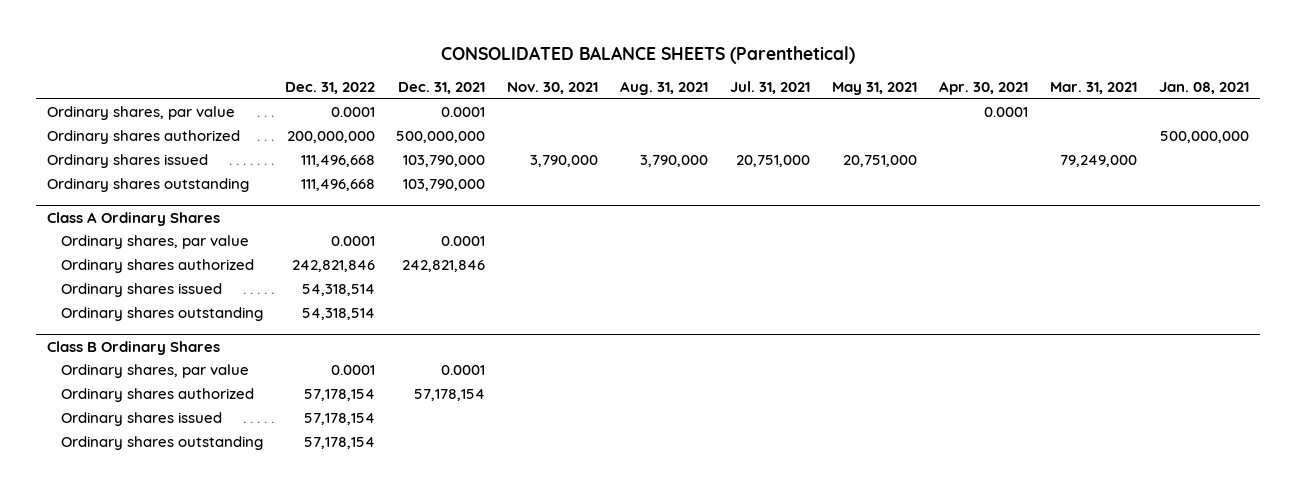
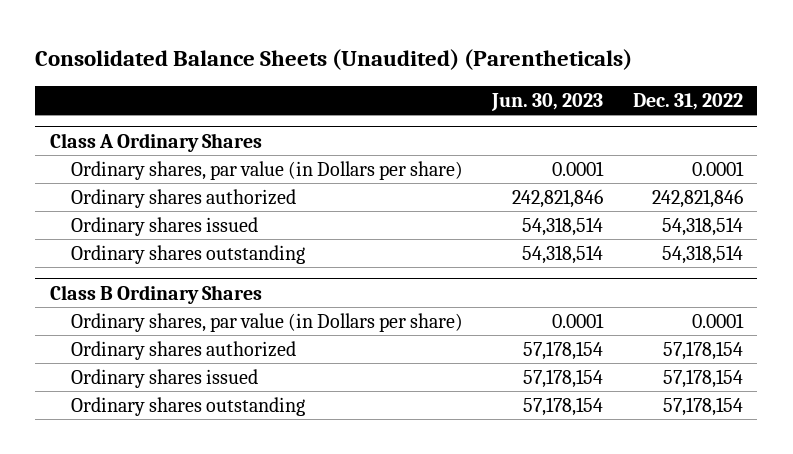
- CONSOLIDATED BALANCE SHEETS (Parenthetical)
+ Consolidated Balance Sheets (Unaudited) (Parentheticals)
- | Dec. 31, 2022 | Dec. 31, 2021 | Nov. 30, 2021 | Aug. 31, 2021 | Jul. 31, 2021 | May 31, 2021 | Apr. 30, 2021 | Mar. 31, 2021 | Jan. 08, 2021
+ | Jun. 30, 2023 | Dec. 31, 2022
- Ordinary shares, par value | 0.0001 | 0.0001 | | | | | 0.0001 | |
- Ordinary shares authorized | 200,000,000 | 500,000,000 | | | | | | | 500,000,000
- Ordinary shares issued | 111,496,668 | 103,790,000 | 3,790,000 | 3,790,000 | 20,751,000 | 20,751,000 | | 79,249,000 |
- Ordinary shares outstanding | 111,496,668 | 103,790,000 | | | | | | |
@ Class A Ordinary Shares
- Ordinary shares, par value | 0.0001 | 0.0001 | | | | | | |
+ Ordinary shares, par value (in Dollars per share) | 0.0001 | 0.0001
@ Class B Ordinary Shares
- Ordinary shares, par value | 0.0001 | 0.0001 | | | | | | |
+ Ordinary shares, par value (in Dollars per share) | 0.0001 | 0.0001

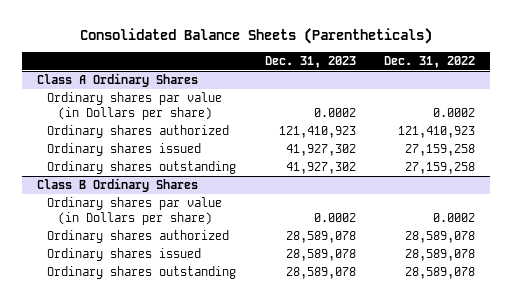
- Consolidated Balance Sheets (Unaudited) (Parentheticals)
+ Consolidated Balance Sheets (Parentheticals)
- | Jun. 30, 2023 | Dec. 31, 2022
+ | Dec. 31, 2023 | Dec. 31, 2022
@ Class A Ordinary Shares
- Ordinary shares, par value (in Dollars per share) | 0.0001 | 0.0001
- Ordinary shares authorized | 242,821,846 | 242,821,846
- Ordinary shares issued | 54,318,514 | 54,318,514
- Ordinary shares outstanding | 54,318,514 | 54,318,514
+ Ordinary shares par value (in Dollars per share) | 0.0002 | 0.0002
+ Ordinary shares authorized | 121,410,923 | 121,410,923
+ Ordinary shares issued | 41,927,302 | 27,159,258
+ Ordinary shares outstanding | 41,927,302 | 27,159,258
@ Class B Ordinary Shares
- Ordinary shares, par value (in Dollars per share) | 0.0001 | 0.0001
- Ordinary shares authorized | 57,178,154 | 57,178,154
- Ordinary shares issued | 57,178,154 | 57,178,154
- Ordinary shares outstanding | 57,178,154 | 57,178,154
+ Ordinary shares par value (in Dollars per share) | 0.0002 | 0.0002
+ Ordinary shares authorized | 28,589,078 | 28,589,078
+ Ordinary shares issued | 28,589,078 | 28,589,078
+ Ordinary shares outstanding | 28,589,078 | 28,589,078

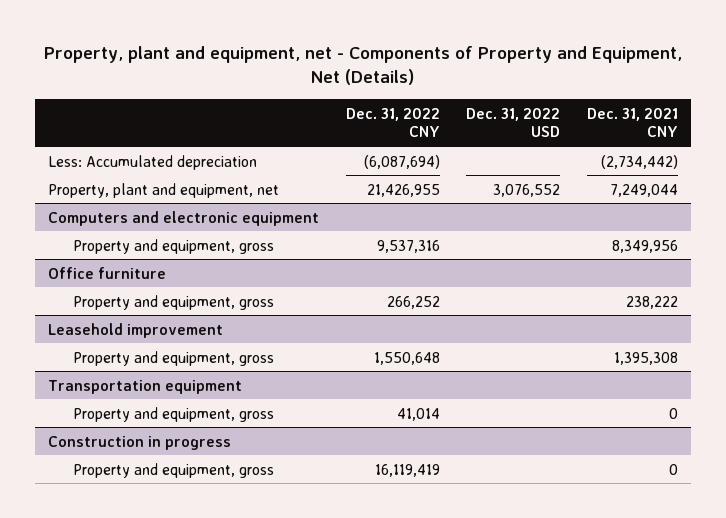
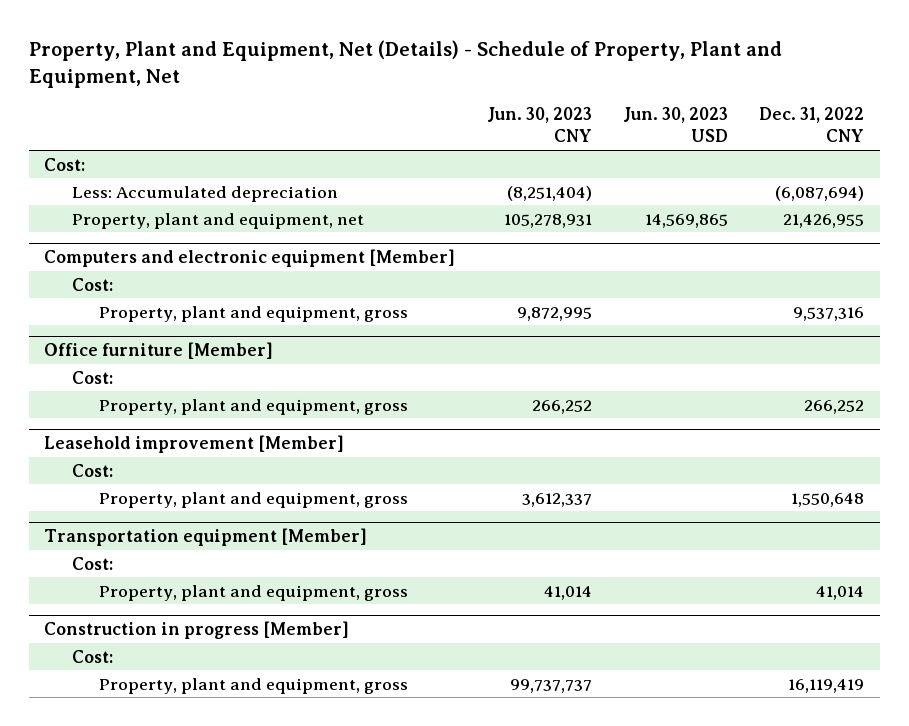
- Property, plant and equipment, net - Components of Property and Equipment, Net (Details)
+ Property, Plant and Equipment, Net (Details) - Schedule of Property, Plant and Equipment, Net
- | Dec. 31, 2022 CNY | Dec. 31, 2022 USD | Dec. 31, 2021 CNY
+ | Jun. 30, 2023 CNY | Jun. 30, 2023 USD | Dec. 31, 2022 CNY
+ Cost:
- Computers and electronic equipment
- Property and equipment, gross | 9,537,316 | | 8,349,956
- Office furniture
- Property and equipment, gross | 266,252 | | 238,222
- Leasehold improvement
- Property and equipment, gross | 1,550,648 | | 1,395,308
- Transportation equipment
- Property and equipment, gross | 41,014 | | 0
- Construction in progress
- Property and equipment, gross | 16,119,419 | | 0
+ Computers and electronic equipment [Member]
+ Cost:
+ Property, plant and equipment, gross | 9,872,995 | | 9,537,316
+ Office furniture [Member]
+ Cost:
+ Property, plant and equipment, gross | 266,252 | | 266,252
+ Leasehold improvement [Member]
+ Cost:
+ Property, plant and equipment, gross | 3,612,337 | | 1,550,648
+ Transportation equipment [Member]
+ Cost:
+ Property, plant and equipment, gross | 41,014 | | 41,014
+ Construction in progress [Member]
+ Cost:
+ Property, plant and equipment, gross | 99,737,737 | | 16,119,419

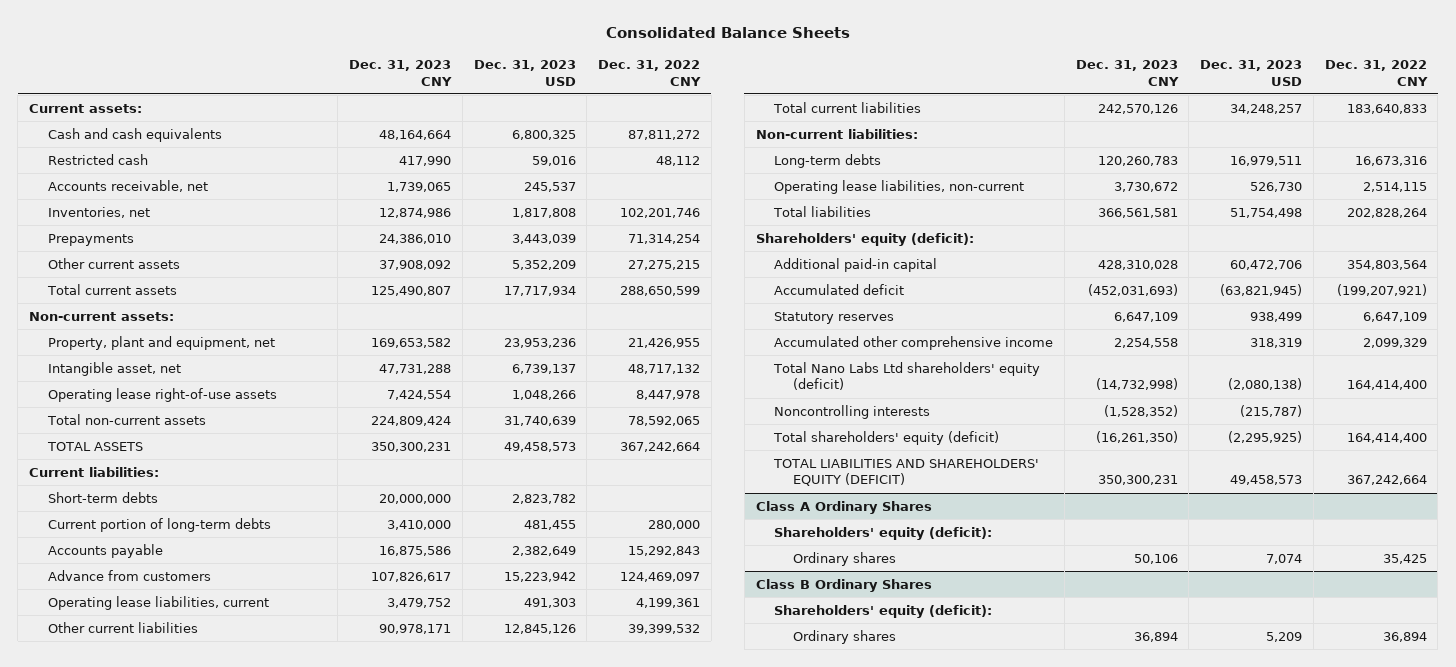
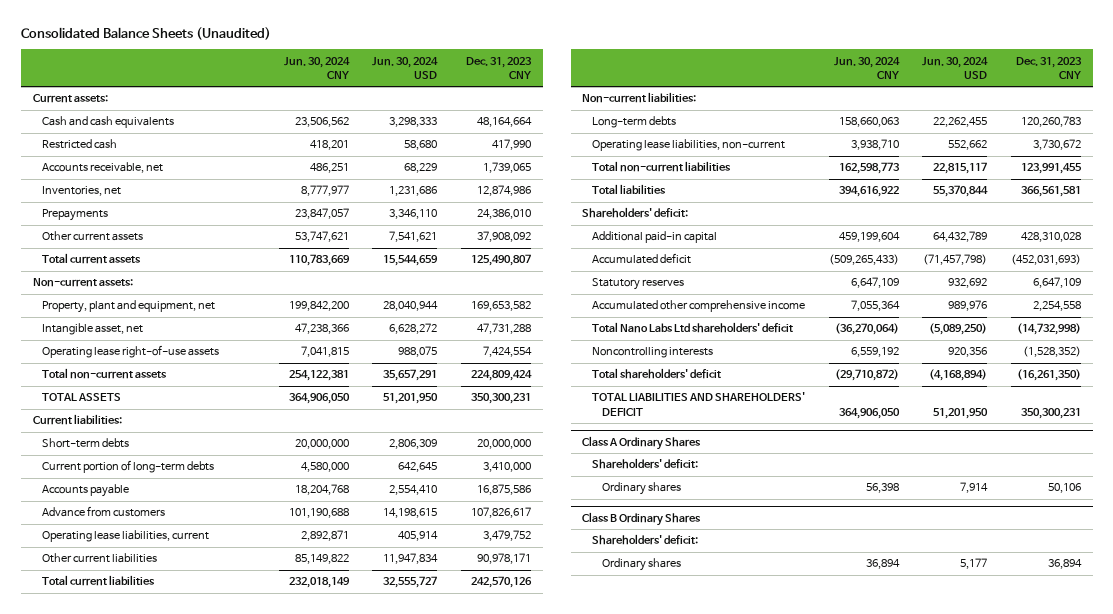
- Consolidated Balance Sheets
+ Consolidated Balance Sheets (Unaudited)
- | Dec. 31, 2023 CNY | Dec. 31, 2023 USD | Dec. 31, 2022 CNY
+ | Jun. 30, 2024 CNY | Jun. 30, 2024 USD | Dec. 31, 2023 CNY
+ Total non-current liabilities | 162,598,773 | 22,815,117 | 123,991,455
- Shareholders' equity (deficit):
+ Shareholders' deficit:
- Total Nano Labs Ltd shareholders' equity (deficit) | (14,732,998) | (2,080,138) | 164,414,400
+ Total Nano Labs Ltd shareholders' deficit | (36,270,064) | (5,089,250) | (14,732,998)
- Total shareholders' equity (deficit) | (16,261,350) | (2,295,925) | 164,414,400
- TOTAL LIABILITIES AND SHAREHOLDERS' EQUITY (DEFICIT) | 350,300,231 | 49,458,573 | 367,242,664
+ Total shareholders' deficit | (29,710,872) | (4,168,894) | (16,261,350)
+ TOTAL LIABILITIES AND SHAREHOLDERS' DEFICIT | 364,906,050 | 51,201,950 | 350,300,231
@ Class A Ordinary Shares
- Shareholders' equity (deficit):
+ Shareholders' deficit:
@ Class B Ordinary Shares
- Shareholders' equity (deficit):
+ Shareholders' deficit:

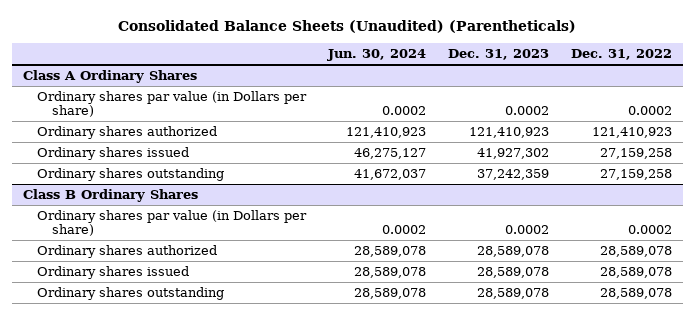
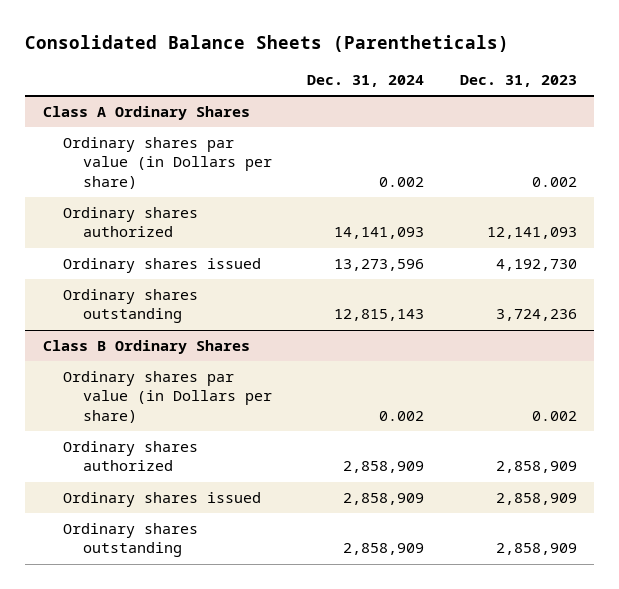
- Consolidated Balance Sheets (Unaudited) (Parentheticals)
+ Consolidated Balance Sheets (Parentheticals)
- | Jun. 30, 2024 | Dec. 31, 2023 | Dec. 31, 2022
+ | Dec. 31, 2024 | Dec. 31, 2023
@ Class A Ordinary Shares
- Ordinary shares par value (in Dollars per share) | 0.0002 | 0.0002 | 0.0002
- Ordinary shares authorized | 121,410,923 | 121,410,923 | 121,410,923
- Ordinary shares issued | 46,275,127 | 41,927,302 | 27,159,258
- Ordinary shares outstanding | 41,672,037 | 37,242,359 | 27,159,258
+ Ordinary shares par value (in Dollars per share) | 0.002 | 0.002
+ Ordinary shares authorized | 14,141,093 | 12,141,093
+ Ordinary shares issued | 13,273,596 | 4,192,730
+ Ordinary shares outstanding | 12,815,143 | 3,724,236
@ Class B Ordinary Shares
- Ordinary shares par value (in Dollars per share) | 0.0002 | 0.0002 | 0.0002
- Ordinary shares authorized | 28,589,078 | 28,589,078 | 28,589,078
- Ordinary shares issued | 28,589,078 | 28,589,078 | 28,589,078
- Ordinary shares outstanding | 28,589,078 | 28,589,078 | 28,589,078
+ Ordinary shares par value (in Dollars per share) | 0.002 | 0.002
+ Ordinary shares authorized | 2,858,909 | 2,858,909
+ Ordinary shares issued | 2,858,909 | 2,858,909
+ Ordinary shares outstanding | 2,858,909 | 2,858,909

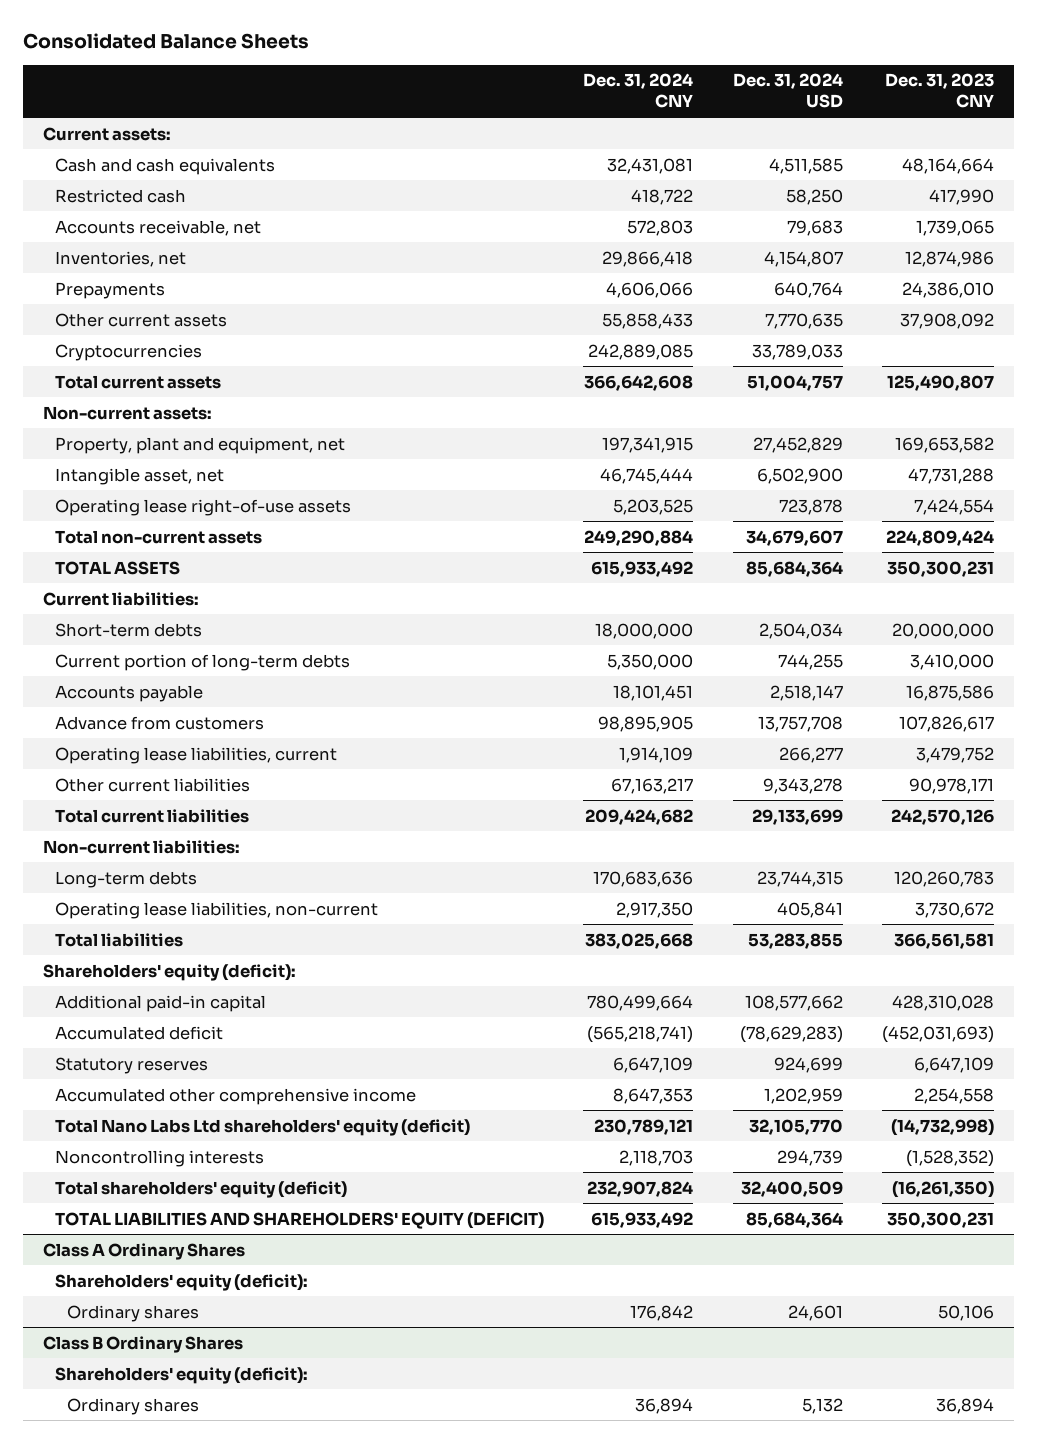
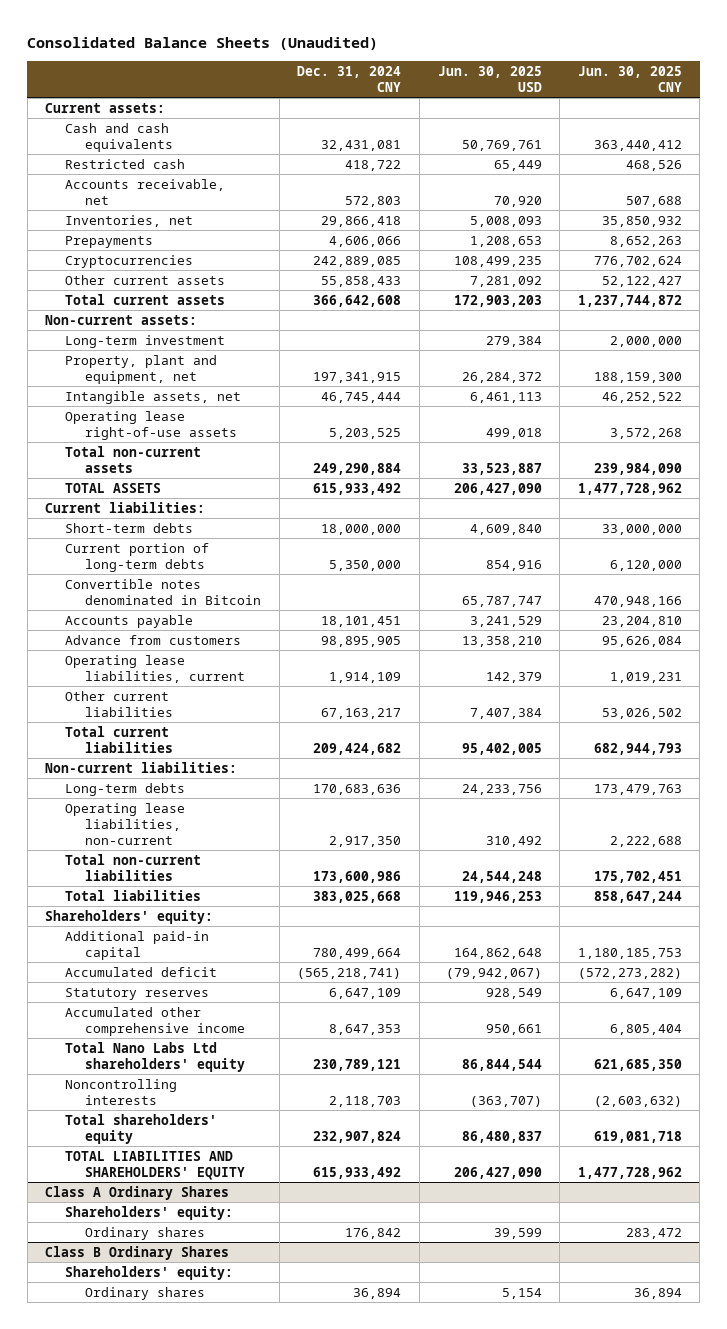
- Consolidated Balance Sheets
+ Consolidated Balance Sheets (Unaudited)
- | Dec. 31, 2024 CNY | Dec. 31, 2024 USD | Dec. 31, 2023 CNY
+ | Dec. 31, 2024 CNY | Jun. 30, 2025 USD | Jun. 30, 2025 CNY
moved down: Other current assets | 55,858,433 | 7,281,092 | 52,122,427
+ Long-term investment | | 279,384 | 2,000,000
- Intangible asset, net | 46,745,444 | 6,502,900 | 47,731,288
+ Intangible assets, net | 46,745,444 | 6,461,113 | 46,252,522
+ Convertible notes denominated in Bitcoin | | 65,787,747 | 470,948,166
+ Total non-current liabilities | 173,600,986 | 24,544,248 | 175,702,451
- Shareholders' equity (deficit):
+ Shareholders' equity:
- Total Nano Labs Ltd shareholders' equity (deficit) | 230,789,121 | 32,105,770 | (14,732,998)
+ Total Nano Labs Ltd shareholders' equity | 230,789,121 | 86,844,544 | 621,685,350
- Total shareholders' equity (deficit) | 232,907,824 | 32,400,509 | (16,261,350)
- TOTAL LIABILITIES AND SHAREHOLDERS' EQUITY (DEFICIT) | 615,933,492 | 85,684,364 | 350,300,231
+ Total shareholders' equity | 232,907,824 | 86,480,837 | 619,081,718
+ TOTAL LIABILITIES AND SHAREHOLDERS' EQUITY | 615,933,492 | 206,427,090 | 1,477,728,962
@ Class A Ordinary Shares
- Shareholders' equity (deficit):
+ Shareholders' equity:
@ Class B Ordinary Shares
- Shareholders' equity (deficit):
+ Shareholders' equity:

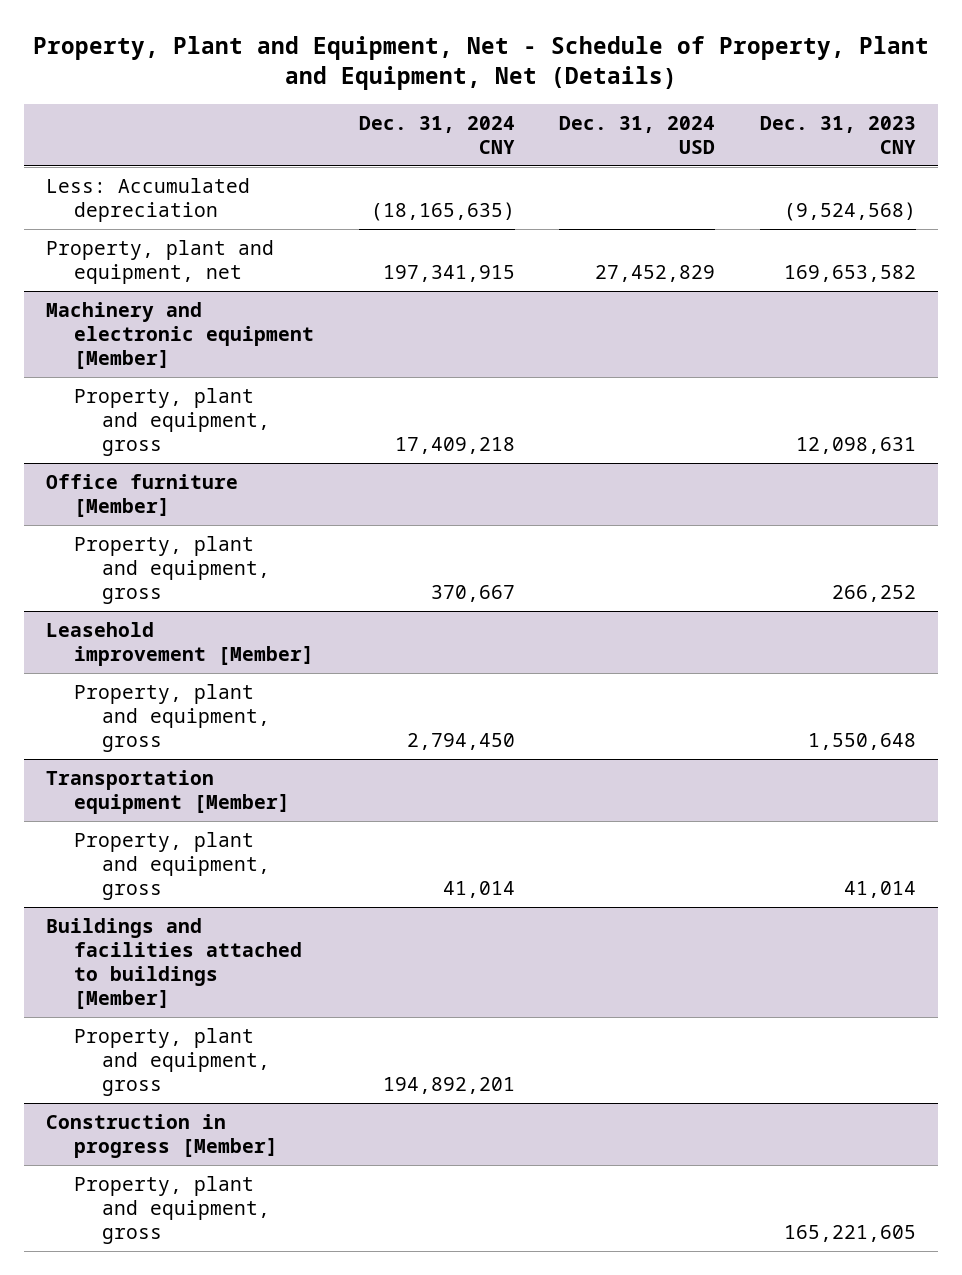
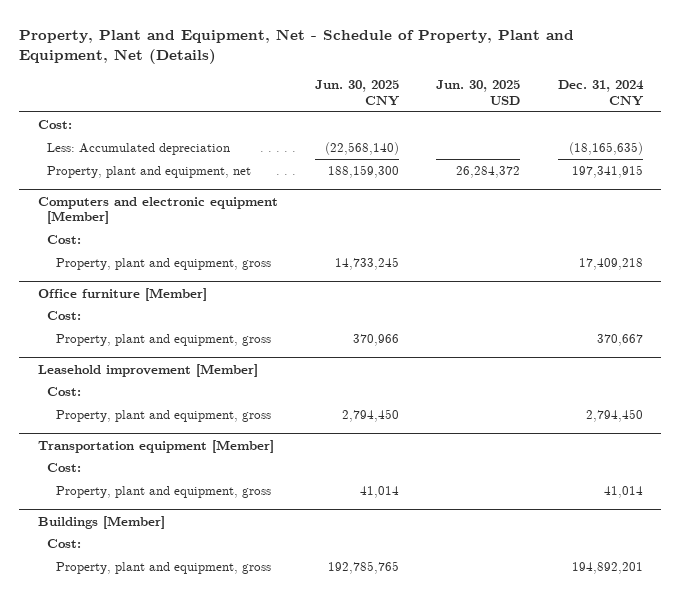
- | Dec. 31, 2024 CNY | Dec. 31, 2024 USD | Dec. 31, 2023 CNY
+ | Jun. 30, 2025 CNY | Jun. 30, 2025 USD | Dec. 31, 2024 CNY
+ Cost:
- Machinery and electronic equipment [Member]
+ Computers and electronic equipment [Member]
+ Cost:
@ Office furniture [Member]
+ Cost:
@ Leasehold improvement [Member]
+ Cost:
@ Transportation equipment [Member]
+ Cost:
- Buildings and facilities attached to buildings [Member]
+ Buildings [Member]
+ Cost:
- Construction in progress [Member]
- Property, plant and equipment, gross | | | 165,221,605

